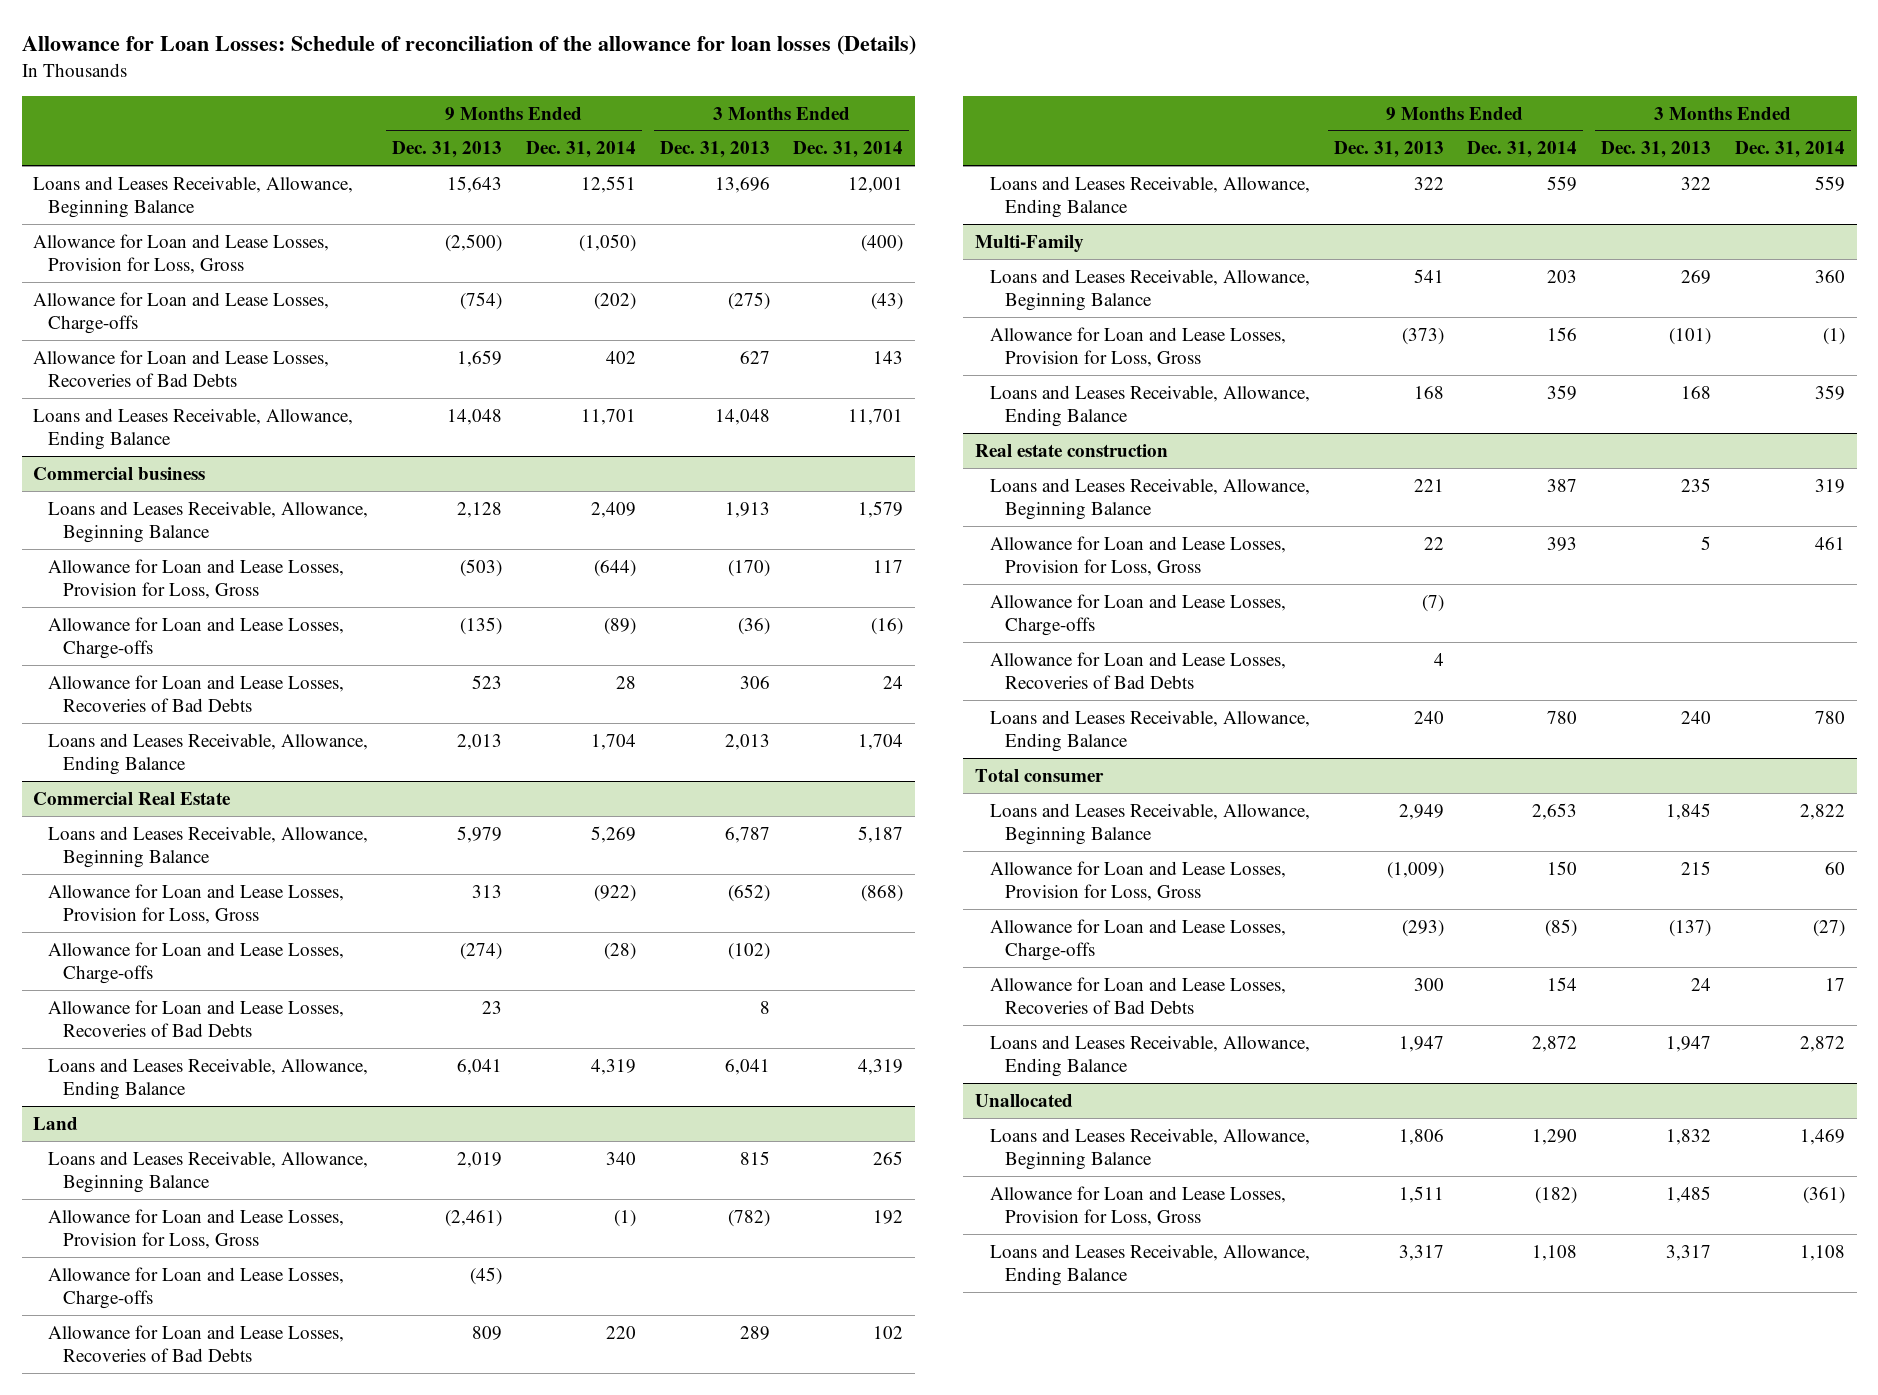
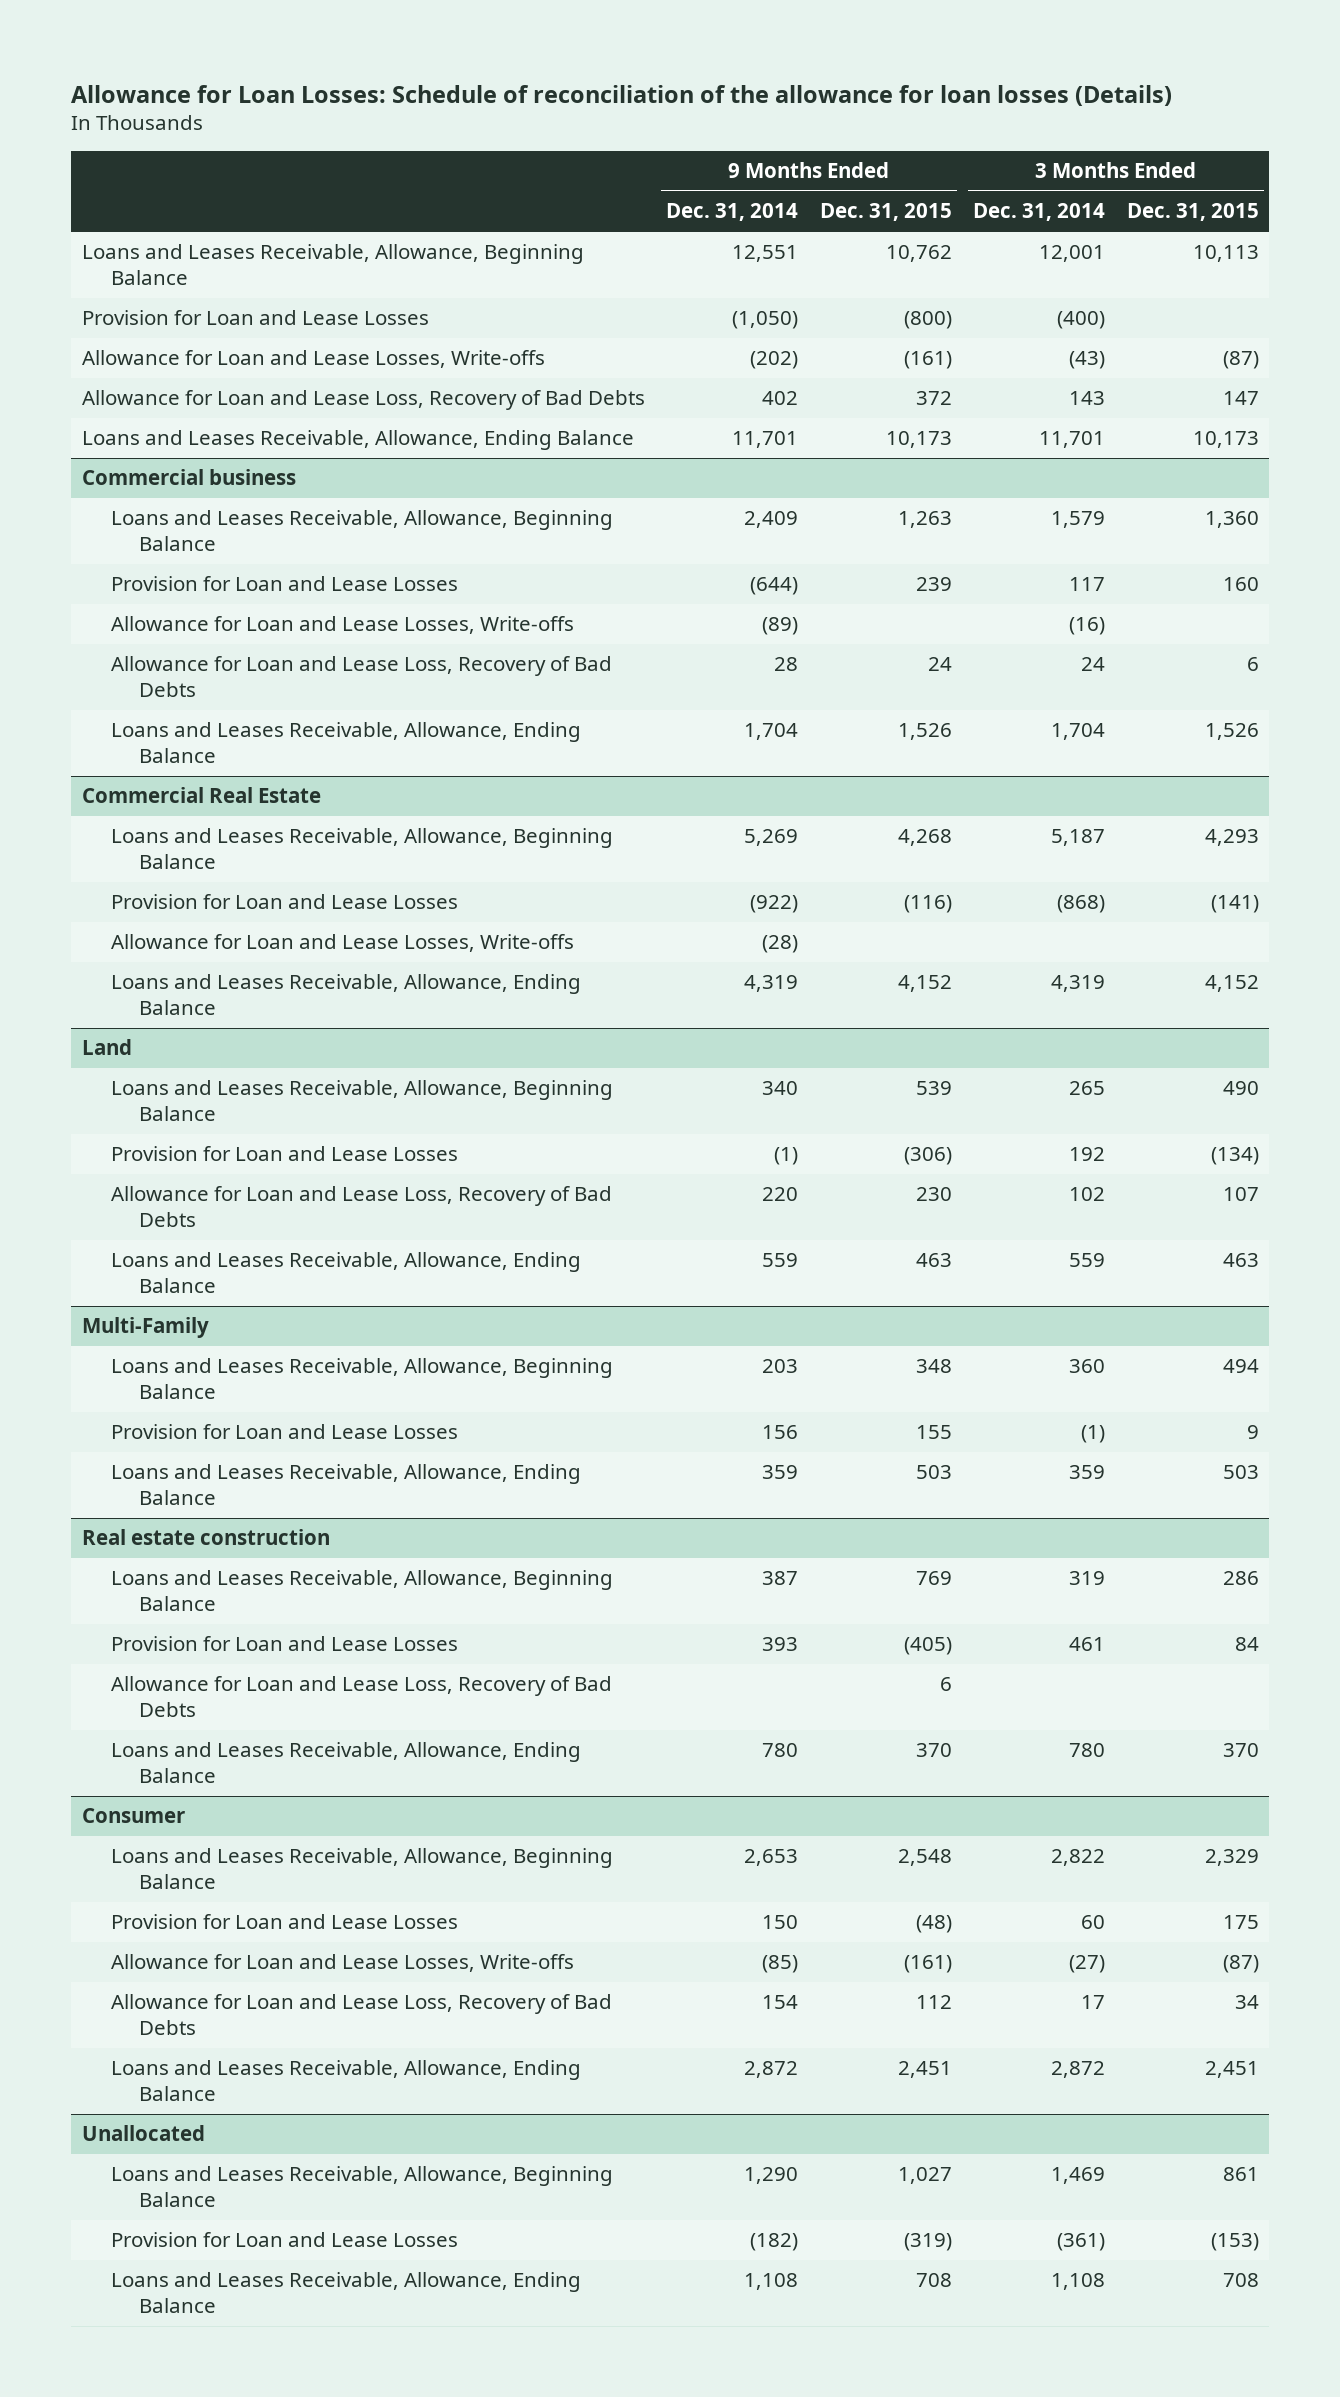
- | 9 Months Ended Dec. 31, 2013 | 9 Months Ended Dec. 31, 2014 | 3 Months Ended Dec. 31, 2013 | 3 Months Ended Dec. 31, 2014
+ | 9 Months Ended Dec. 31, 2014 | 9 Months Ended Dec. 31, 2015 | 3 Months Ended Dec. 31, 2014 | 3 Months Ended Dec. 31, 2015
- Allowance for Loan and Lease Losses, Provision for Loss, Gross | (2,500) | (1,050) | | (400)
- Allowance for Loan and Lease Losses, Charge-offs | (754) | (202) | (275) | (43)
- Allowance for Loan and Lease Losses, Recoveries of Bad Debts | 1,659 | 402 | 627 | 143
+ Provision for Loan and Lease Losses | (1,050) | (800) | (400) |
+ Allowance for Loan and Lease Losses, Write-offs | (202) | (161) | (43) | (87)
+ Allowance for Loan and Lease Loss, Recovery of Bad Debts | 402 | 372 | 143 | 147
@ Commercial business
- Allowance for Loan and Lease Losses, Provision for Loss, Gross | (503) | (644) | (170) | 117
- Allowance for Loan and Lease Losses, Charge-offs | (135) | (89) | (36) | (16)
- Allowance for Loan and Lease Losses, Recoveries of Bad Debts | 523 | 28 | 306 | 24
+ Provision for Loan and Lease Losses | (644) | 239 | 117 | 160
+ Allowance for Loan and Lease Losses, Write-offs | (89) | | (16) |
+ Allowance for Loan and Lease Loss, Recovery of Bad Debts | 28 | 24 | 24 | 6
@ Commercial Real Estate
- Allowance for Loan and Lease Losses, Provision for Loss, Gross | 313 | (922) | (652) | (868)
- Allowance for Loan and Lease Losses, Charge-offs | (274) | (28) | (102) |
- Allowance for Loan and Lease Losses, Recoveries of Bad Debts | 23 | | 8 |
+ Provision for Loan and Lease Losses | (922) | (116) | (868) | (141)
+ Allowance for Loan and Lease Losses, Write-offs | (28) | | |
@ Land
- Allowance for Loan and Lease Losses, Provision for Loss, Gross | (2,461) | (1) | (782) | 192
- Allowance for Loan and Lease Losses, Charge-offs | (45) | | |
- Allowance for Loan and Lease Losses, Recoveries of Bad Debts | 809 | 220 | 289 | 102
+ Provision for Loan and Lease Losses | (1) | (306) | 192 | (134)
+ Allowance for Loan and Lease Loss, Recovery of Bad Debts | 220 | 230 | 102 | 107
@ Multi-Family
- Allowance for Loan and Lease Losses, Provision for Loss, Gross | (373) | 156 | (101) | (1)
+ Provision for Loan and Lease Losses | 156 | 155 | (1) | 9
@ Real estate construction
- Allowance for Loan and Lease Losses, Provision for Loss, Gross | 22 | 393 | 5 | 461
- Allowance for Loan and Lease Losses, Charge-offs | (7) | | |
- Allowance for Loan and Lease Losses, Recoveries of Bad Debts | 4 | | |
+ Provision for Loan and Lease Losses | 393 | (405) | 461 | 84
+ Allowance for Loan and Lease Loss, Recovery of Bad Debts | | 6 | |
- Total consumer
+ Consumer
- Allowance for Loan and Lease Losses, Provision for Loss, Gross | (1,009) | 150 | 215 | 60
- Allowance for Loan and Lease Losses, Charge-offs | (293) | (85) | (137) | (27)
- Allowance for Loan and Lease Losses, Recoveries of Bad Debts | 300 | 154 | 24 | 17
+ Provision for Loan and Lease Losses | 150 | (48) | 60 | 175
+ Allowance for Loan and Lease Losses, Write-offs | (85) | (161) | (27) | (87)
+ Allowance for Loan and Lease Loss, Recovery of Bad Debts | 154 | 112 | 17 | 34
@ Unallocated
- Allowance for Loan and Lease Losses, Provision for Loss, Gross | 1,511 | (182) | 1,485 | (361)
+ Provision for Loan and Lease Losses | (182) | (319) | (361) | (153)

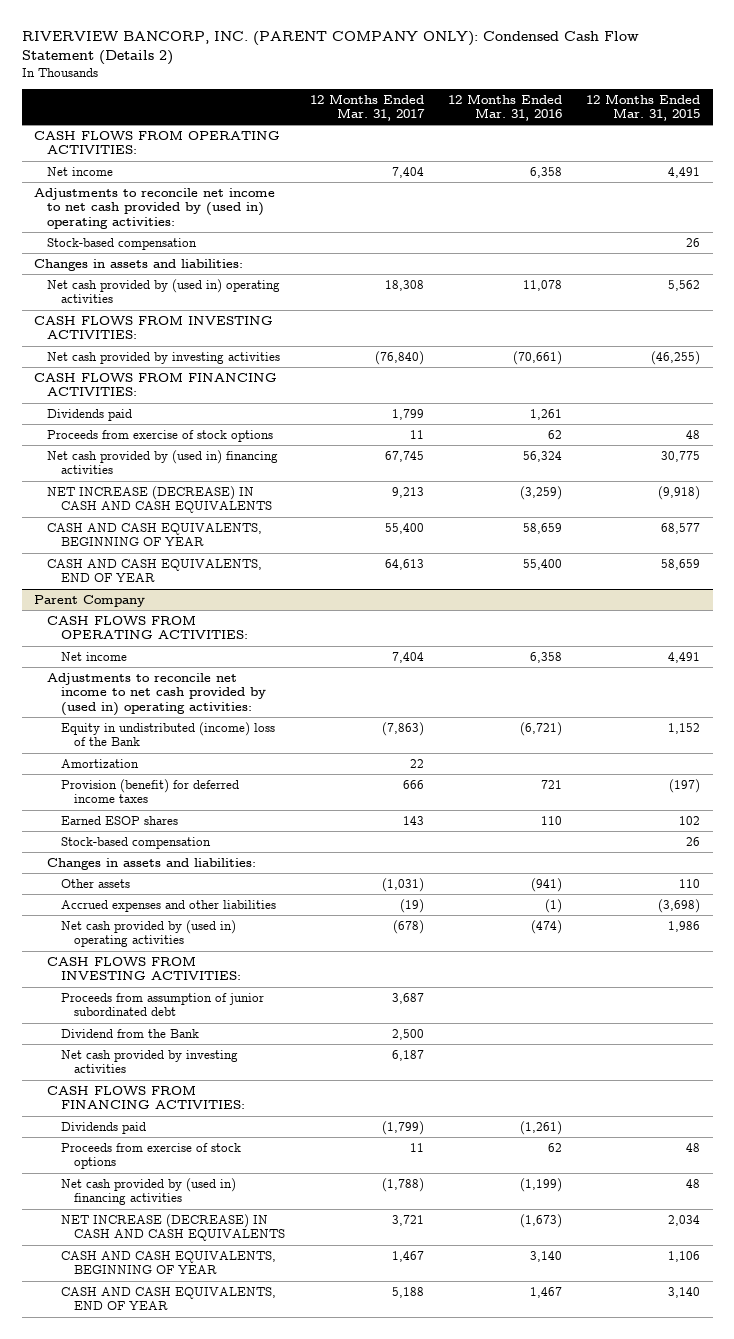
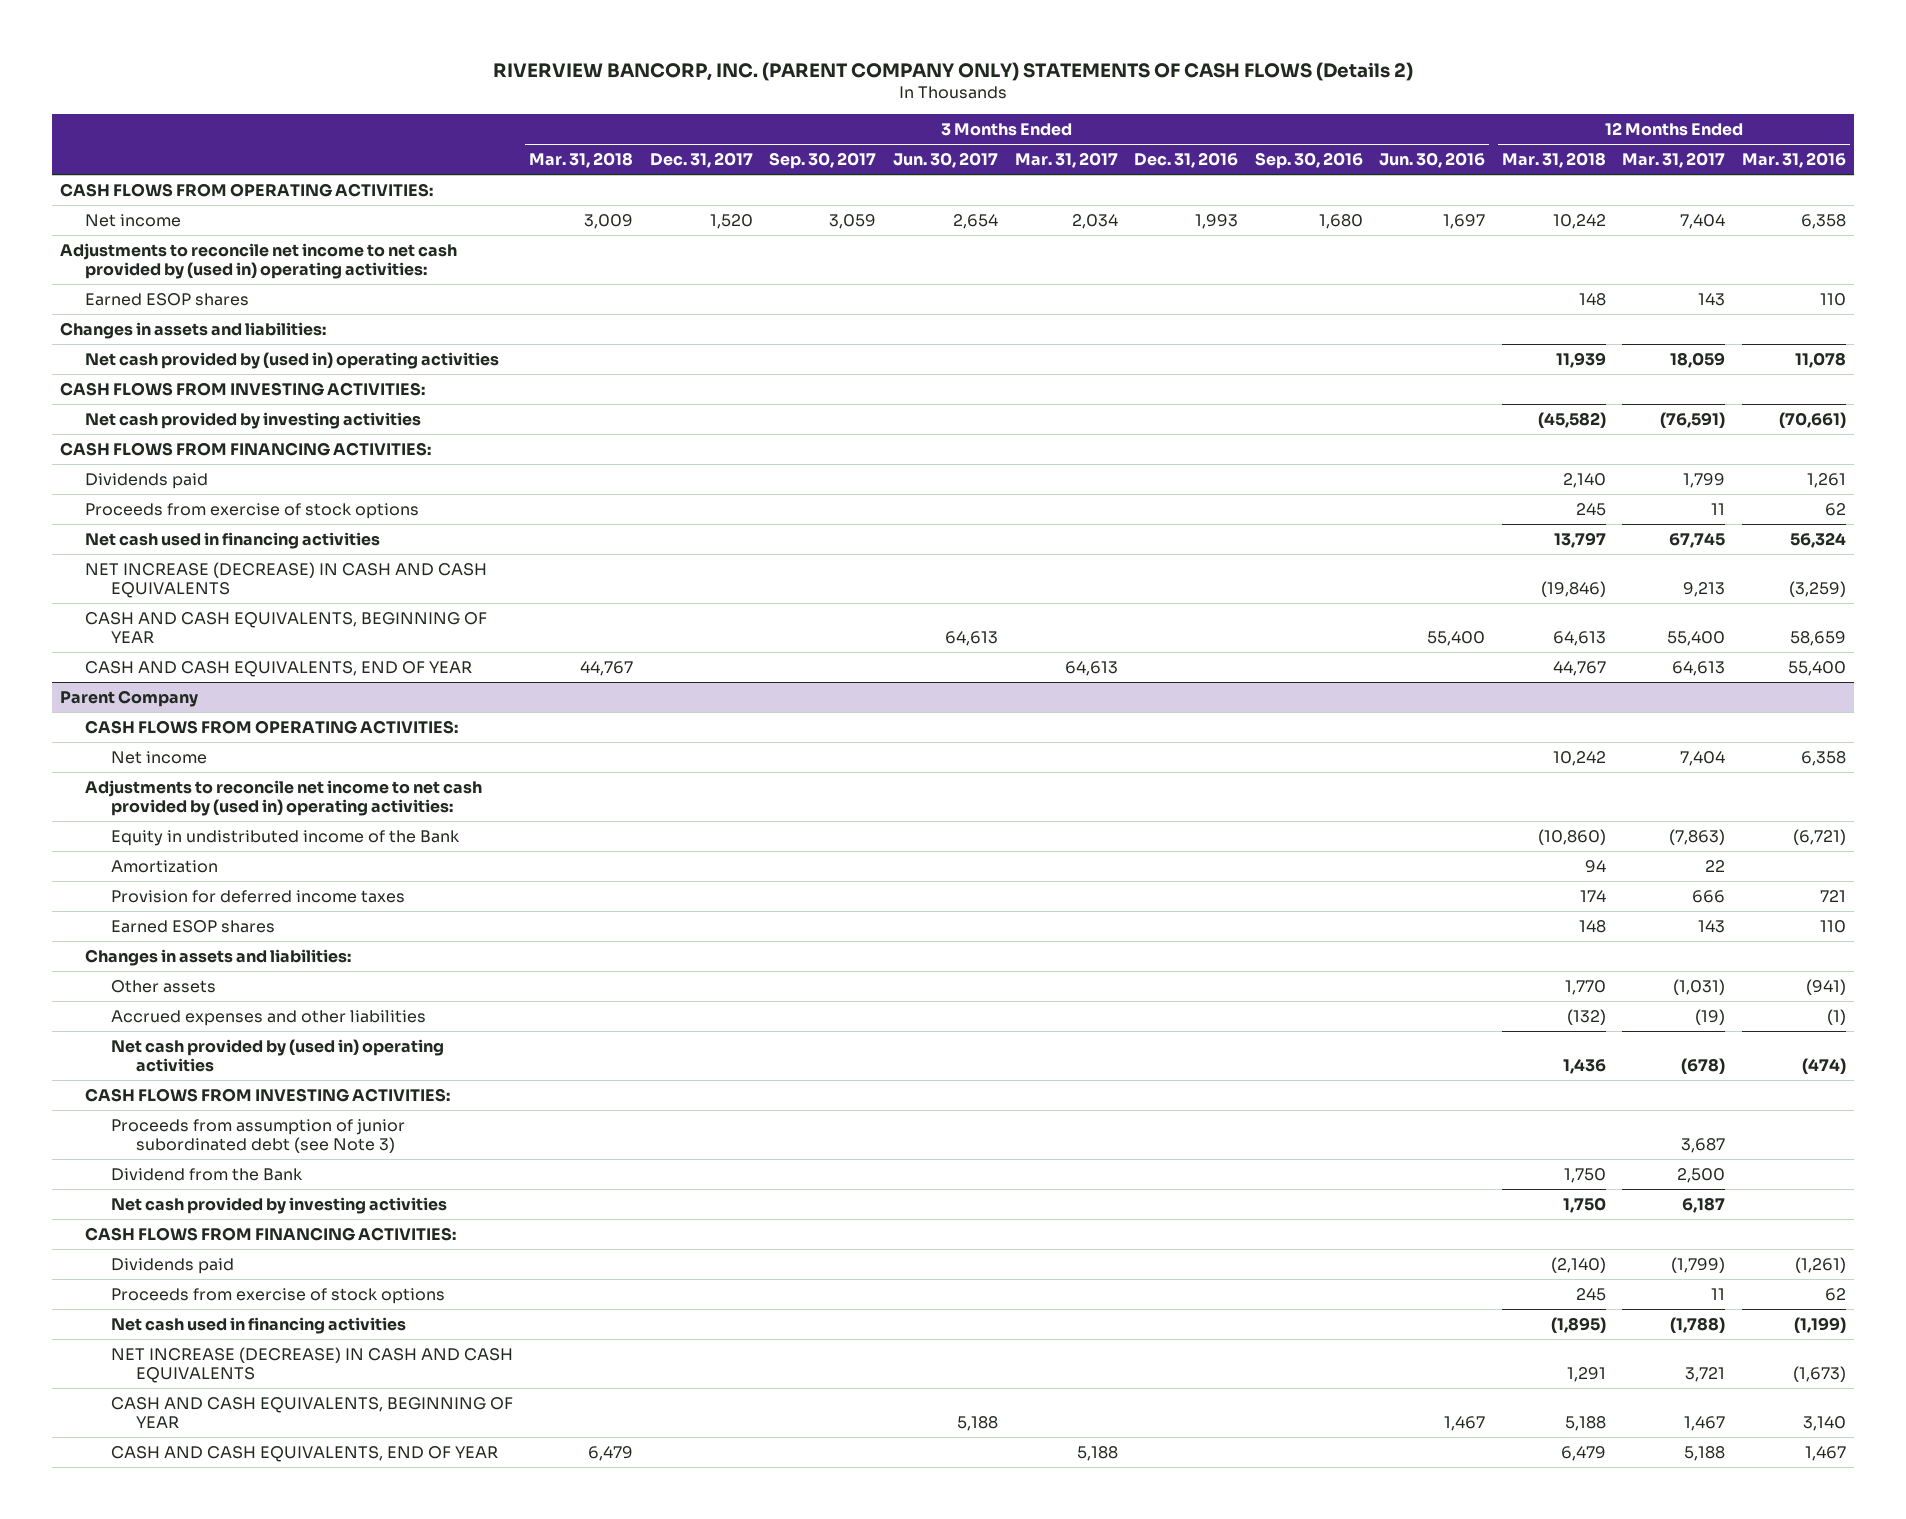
- RIVERVIEW BANCORP, INC. (PARENT COMPANY ONLY): Condensed Cash Flow Statement (Details 2)
+ RIVERVIEW BANCORP, INC. (PARENT COMPANY ONLY) STATEMENTS OF CASH FLOWS (Details 2)
- | 12 Months Ended Mar. 31, 2017 | 12 Months Ended Mar. 31, 2016 | 12 Months Ended Mar. 31, 2015
+ | 3 Months Ended Mar. 31, 2018 | 3 Months Ended Dec. 31, 2017 | 3 Months Ended Sep. 30, 2017 | 3 Months Ended Jun. 30, 2017 | 3 Months Ended Mar. 31, 2017 | 3 Months Ended Dec. 31, 2016 | 3 Months Ended Sep. 30, 2016 | 3 Months Ended Jun. 30, 2016 | 12 Months Ended Mar. 31, 2018 | 12 Months Ended Mar. 31, 2017 | 12 Months Ended Mar. 31, 2016
- Stock-based compensation | | | 26
+ Earned ESOP shares | | | | | | | | | 148 | 143 | 110
- Net cash provided by (used in) operating activities | 18,308 | 11,078 | 5,562
+ Net cash provided by (used in) operating activities | | | | | | | | | 11,939 | 18,059 | 11,078
- Net cash provided by investing activities | (76,840) | (70,661) | (46,255)
+ Net cash provided by investing activities | | | | | | | | | (45,582) | (76,591) | (70,661)
- Net cash provided by (used in) financing activities | 67,745 | 56,324 | 30,775
+ Net cash used in financing activities | | | | | | | | | 13,797 | 67,745 | 56,324
@ Parent Company
- Equity in undistributed (income) loss of the Bank | (7,863) | (6,721) | 1,152
+ Equity in undistributed income of the Bank | | | | | | | | | (10,860) | (7,863) | (6,721)
- Provision (benefit) for deferred income taxes | 666 | 721 | (197)
+ Provision for deferred income taxes | | | | | | | | | 174 | 666 | 721
- Stock-based compensation | | | 26
- Proceeds from assumption of junior subordinated debt | 3,687 | |
+ Proceeds from assumption of junior subordinated debt (see Note 3) | | | | | | | | | | 3,687 |
- Net cash provided by (used in) financing activities | (1,788) | (1,199) | 48
+ Net cash used in financing activities | | | | | | | | | (1,895) | (1,788) | (1,199)

